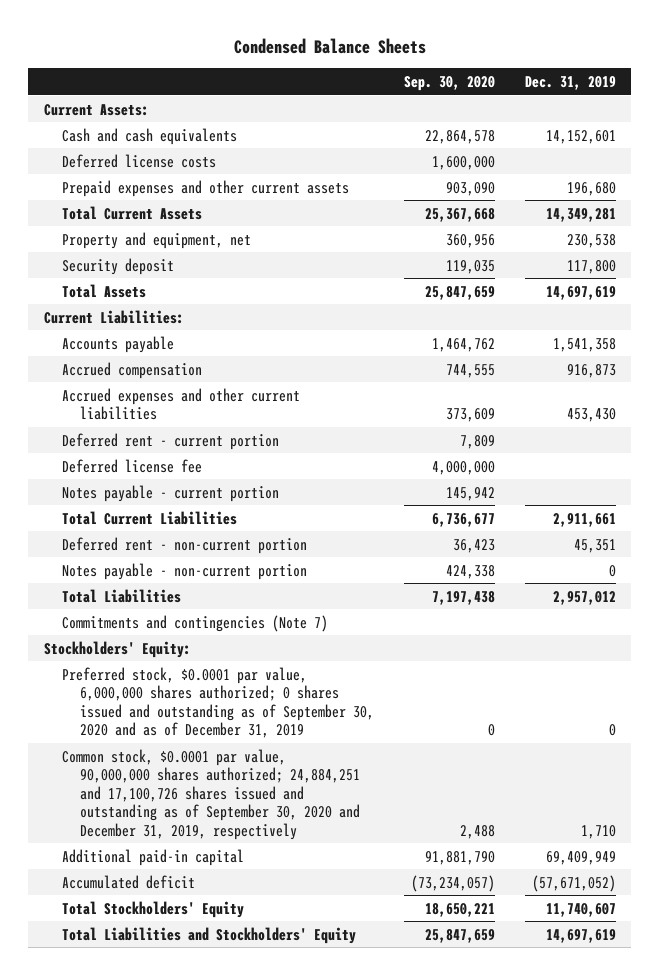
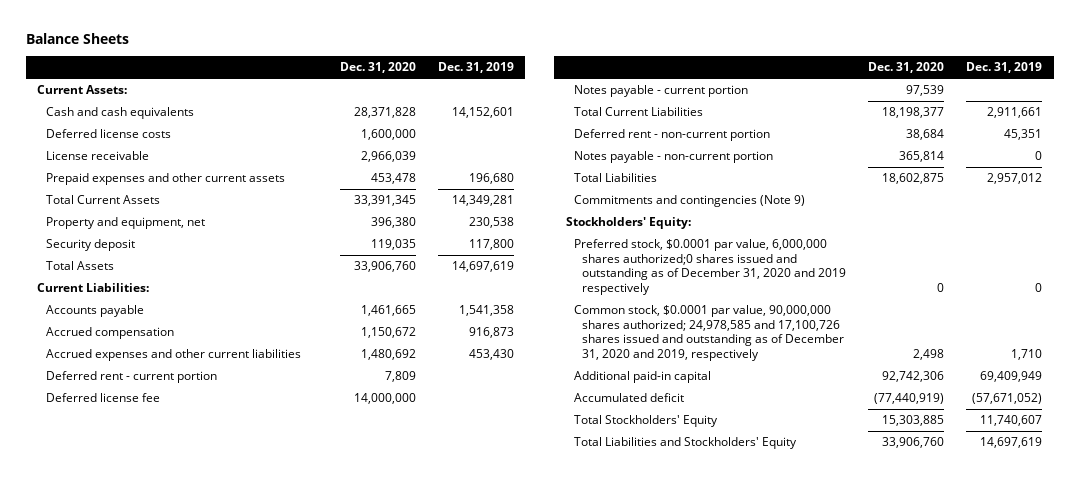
- Condensed Balance Sheets
+ Balance Sheets
- | Sep. 30, 2020 | Dec. 31, 2019
+ | Dec. 31, 2020 | Dec. 31, 2019
+ License receivable | 2,966,039 |
- Commitments and contingencies (Note 7)
+ Commitments and contingencies (Note 9)
- Preferred stock, $0.0001 par value, 6,000,000 shares authorized; 0 shares issued and outstanding as of September 30, 2020 and as of December 31, 2019 | 0 | 0
- Common stock, $0.0001 par value, 90,000,000 shares authorized; 24,884,251 and 17,100,726 shares issued and outstanding as of September 30, 2020 and December 31, 2019, respectively | 2,488 | 1,710
+ Preferred stock, $0.0001 par value, 6,000,000 shares authorized;0 shares issued and outstanding as of December 31, 2020 and 2019 respectively | 0 | 0
+ Common stock, $0.0001 par value, 90,000,000 shares authorized; 24,978,585 and 17,100,726 shares issued and outstanding as of December 31, 2020 and 2019, respectively | 2,498 | 1,710

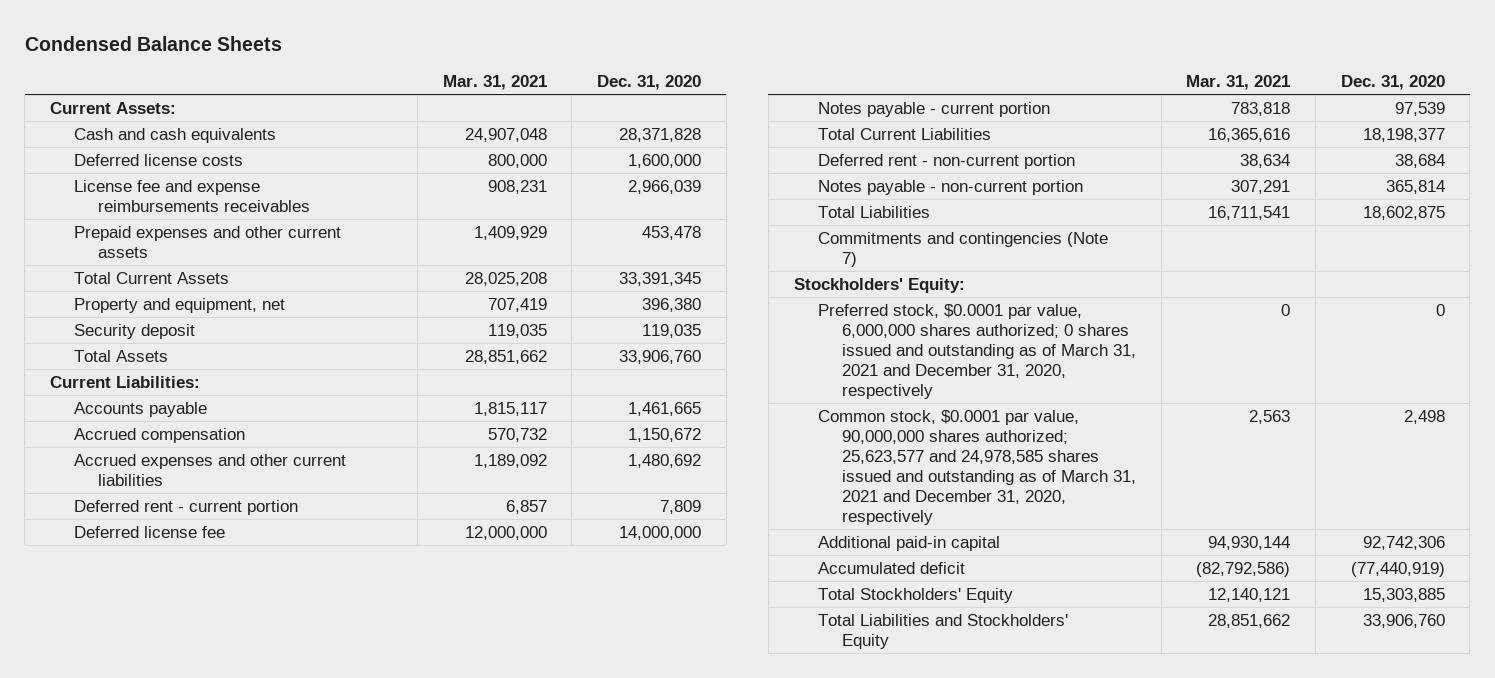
- Balance Sheets
+ Condensed Balance Sheets
- | Dec. 31, 2020 | Dec. 31, 2019
+ | Mar. 31, 2021 | Dec. 31, 2020
- License receivable | 2,966,039 |
+ License fee and expense reimbursements receivables | 908,231 | 2,966,039
- Commitments and contingencies (Note 9)
+ Commitments and contingencies (Note 7)
- Preferred stock, $0.0001 par value, 6,000,000 shares authorized;0 shares issued and outstanding as of December 31, 2020 and 2019 respectively | 0 | 0
- Common stock, $0.0001 par value, 90,000,000 shares authorized; 24,978,585 and 17,100,726 shares issued and outstanding as of December 31, 2020 and 2019, respectively | 2,498 | 1,710
+ Preferred stock, $0.0001 par value, 6,000,000 shares authorized; 0 shares issued and outstanding as of March 31, 2021 and December 31, 2020, respectively | 0 | 0
+ Common stock, $0.0001 par value, 90,000,000 shares authorized; 25,623,577 and 24,978,585 shares issued and outstanding as of March 31, 2021 and December 31, 2020, respectively | 2,563 | 2,498

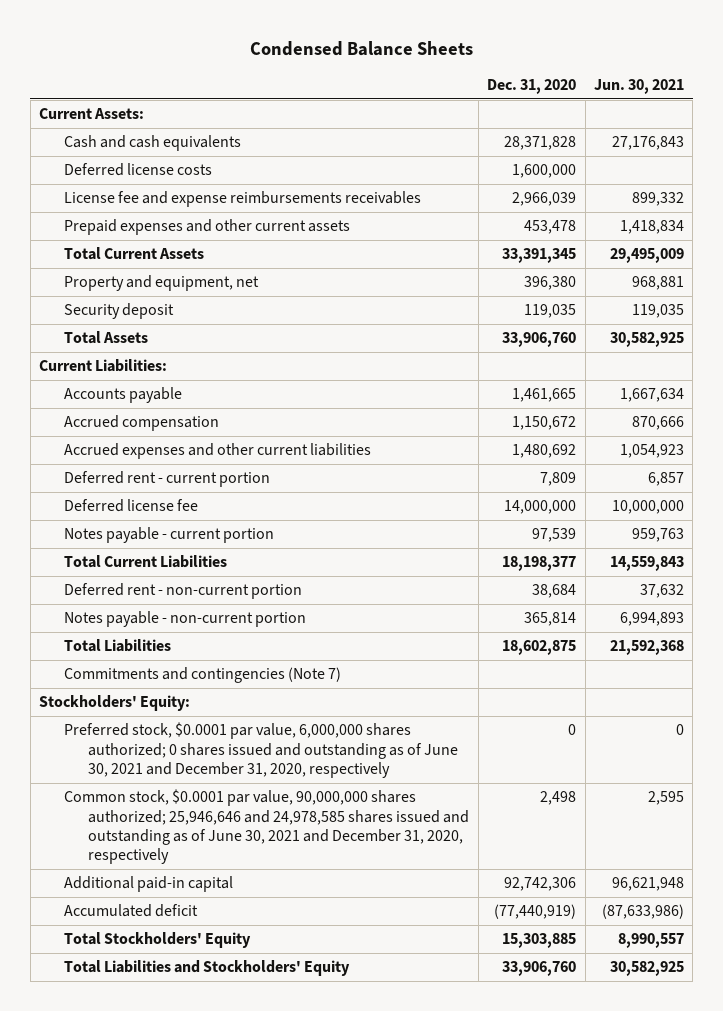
- | Mar. 31, 2021 | Dec. 31, 2020
+ | Dec. 31, 2020 | Jun. 30, 2021
- Preferred stock, $0.0001 par value, 6,000,000 shares authorized; 0 shares issued and outstanding as of March 31, 2021 and December 31, 2020, respectively | 0 | 0
- Common stock, $0.0001 par value, 90,000,000 shares authorized; 25,623,577 and 24,978,585 shares issued and outstanding as of March 31, 2021 and December 31, 2020, respectively | 2,563 | 2,498
+ Preferred stock, $0.0001 par value, 6,000,000 shares authorized; 0 shares issued and outstanding as of June 30, 2021 and December 31, 2020, respectively | 0 | 0
+ Common stock, $0.0001 par value, 90,000,000 shares authorized; 25,946,646 and 24,978,585 shares issued and outstanding as of June 30, 2021 and December 31, 2020, respectively | 2,498 | 2,595

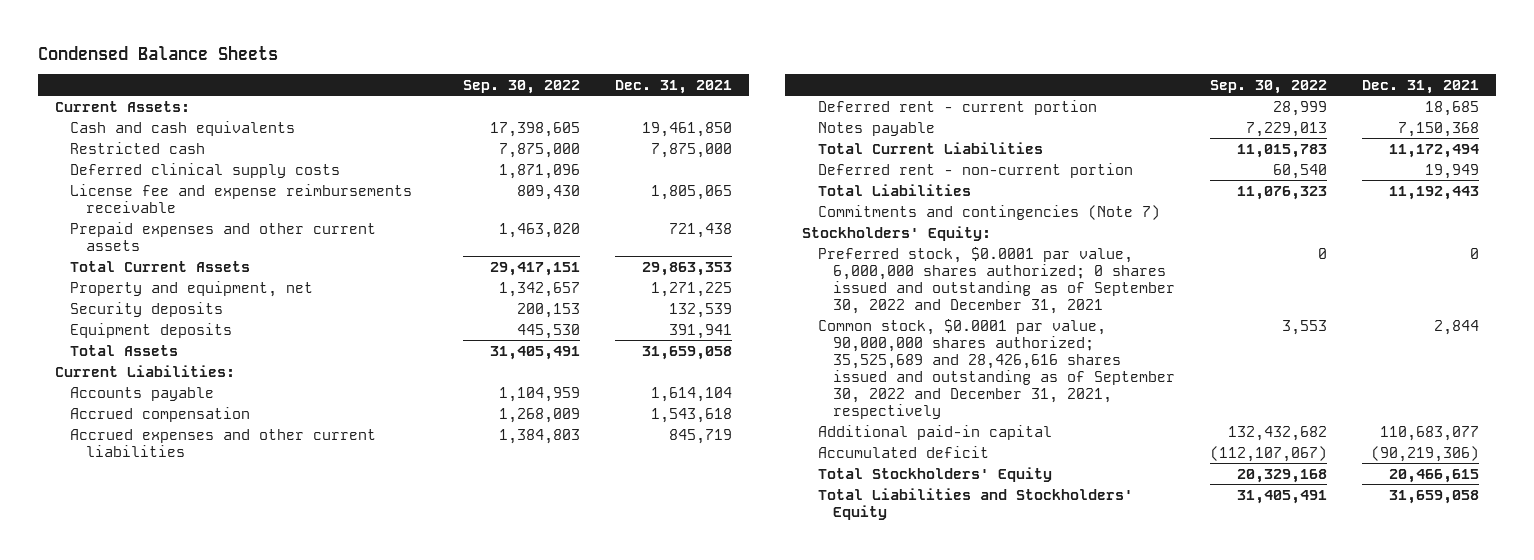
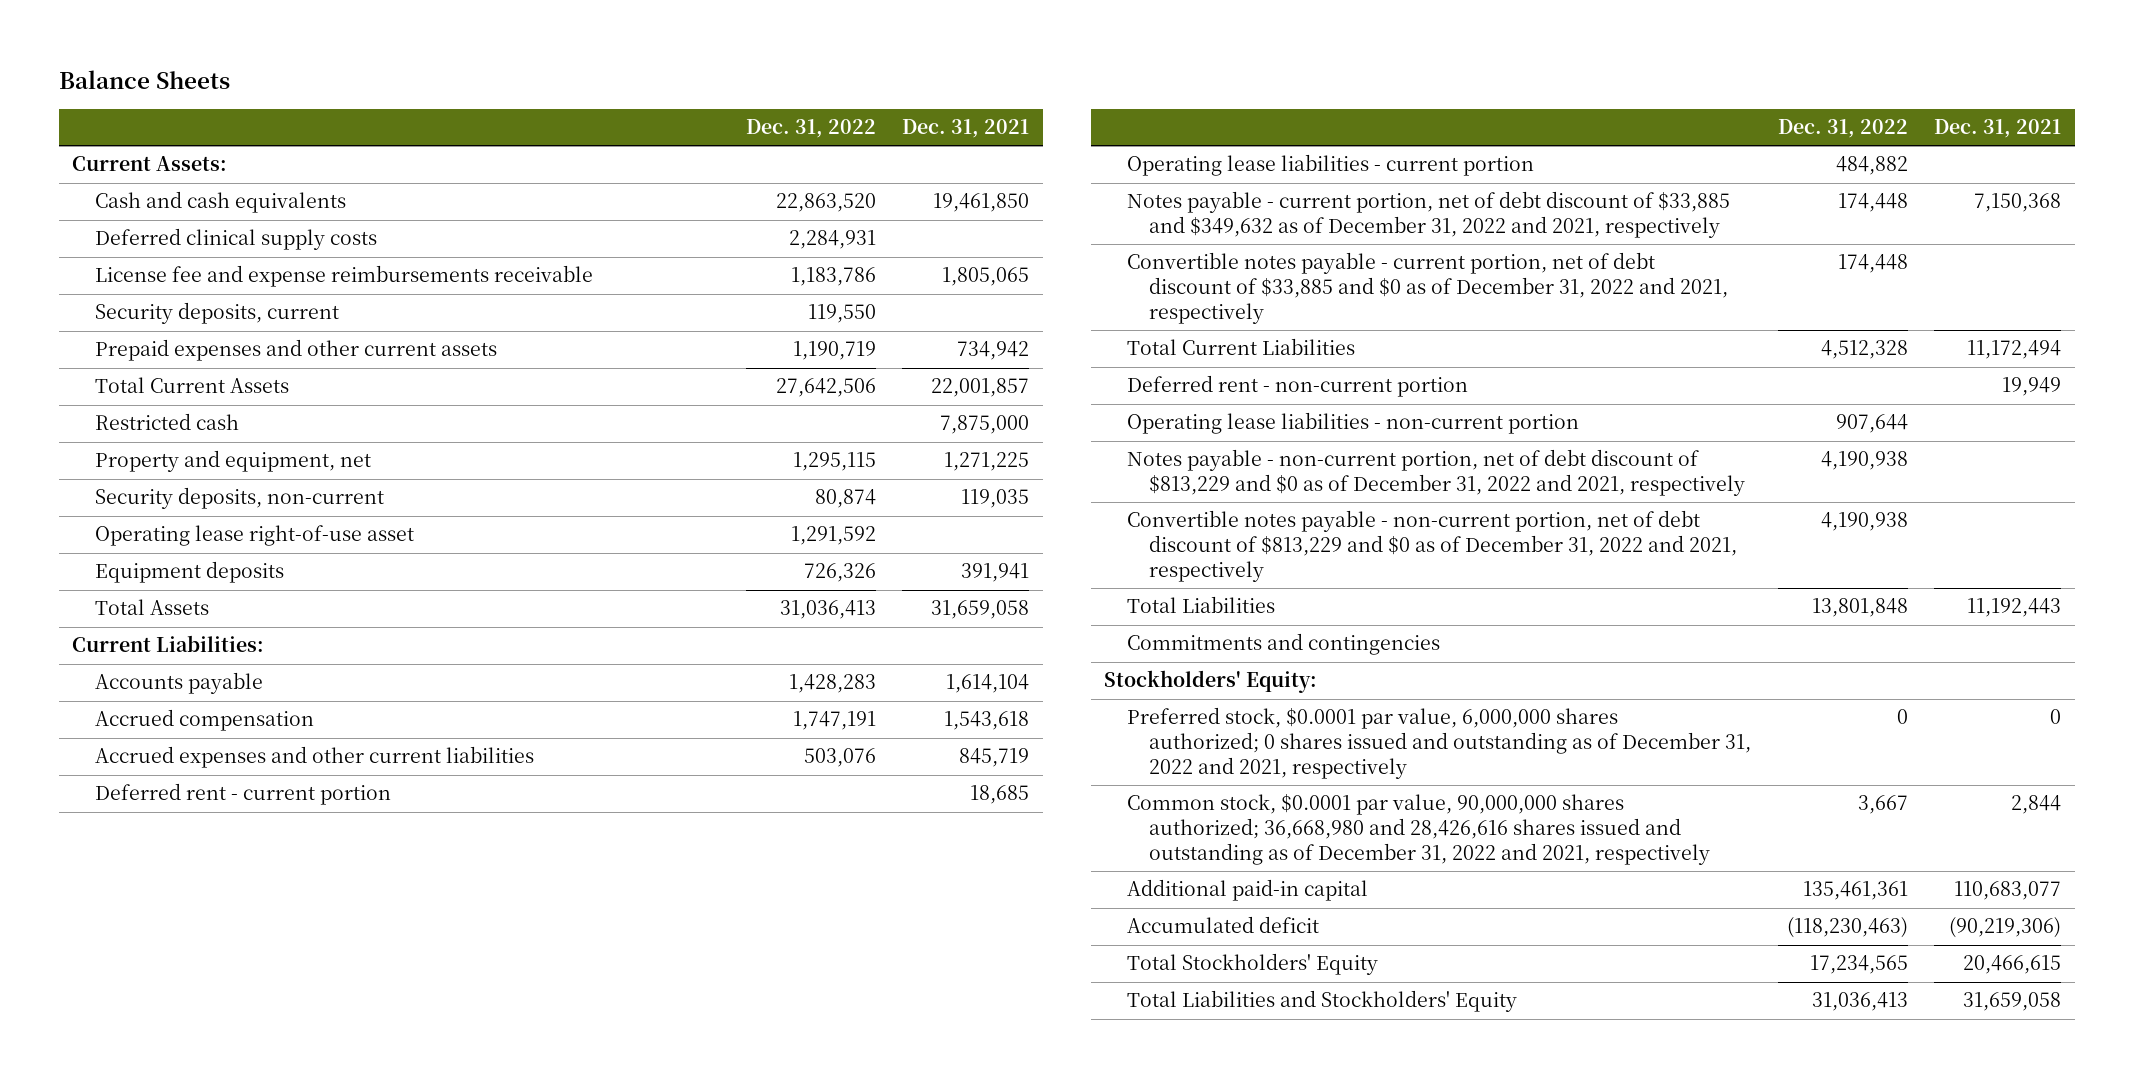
- Condensed Balance Sheets
+ Balance Sheets
- | Sep. 30, 2022 | Dec. 31, 2021
+ | Dec. 31, 2022 | Dec. 31, 2021
- Prepaid expenses and other current assets | 1,463,020 | 721,438
- Total Current Assets | 29,417,151 | 29,863,353
+ Security deposits, current | 119,550 |
+ Prepaid expenses and other current assets | 1,190,719 | 734,942
+ Total Current Assets | 27,642,506 | 22,001,857
moved down: Restricted cash | | 7,875,000
- Security deposits | 200,153 | 132,539
+ Security deposits, non-current | 80,874 | 119,035
+ Operating lease right-of-use asset | 1,291,592 |
- Notes payable | 7,229,013 | 7,150,368
+ Operating lease liabilities - current portion | 484,882 |
+ Notes payable - current portion, net of debt discount of $33,885 and $349,632 as of December 31, 2022 and 2021, respectively | 174,448 | 7,150,368
+ Convertible notes payable - current portion, net of debt discount of $33,885 and $0 as of December 31, 2022 and 2021, respectively | 174,448 |
+ Operating lease liabilities - non-current portion | 907,644 |
+ Notes payable - non-current portion, net of debt discount of $813,229 and $0 as of December 31, 2022 and 2021, respectively | 4,190,938 |
+ Convertible notes payable - non-current portion, net of debt discount of $813,229 and $0 as of December 31, 2022 and 2021, respectively | 4,190,938 |
- Commitments and contingencies (Note 7)
+ Commitments and contingencies
- Preferred stock, $0.0001 par value, 6,000,000 shares authorized; 0 shares issued and outstanding as of September 30, 2022 and December 31, 2021 | 0 | 0
- Common stock, $0.0001 par value, 90,000,000 shares authorized; 35,525,689 and 28,426,616 shares issued and outstanding as of September 30, 2022 and December 31, 2021, respectively | 3,553 | 2,844
+ Preferred stock, $0.0001 par value, 6,000,000 shares authorized; 0 shares issued and outstanding as of December 31, 2022 and 2021, respectively | 0 | 0
+ Common stock, $0.0001 par value, 90,000,000 shares authorized; 36,668,980 and 28,426,616 shares issued and outstanding as of December 31, 2022 and 2021, respectively | 3,667 | 2,844

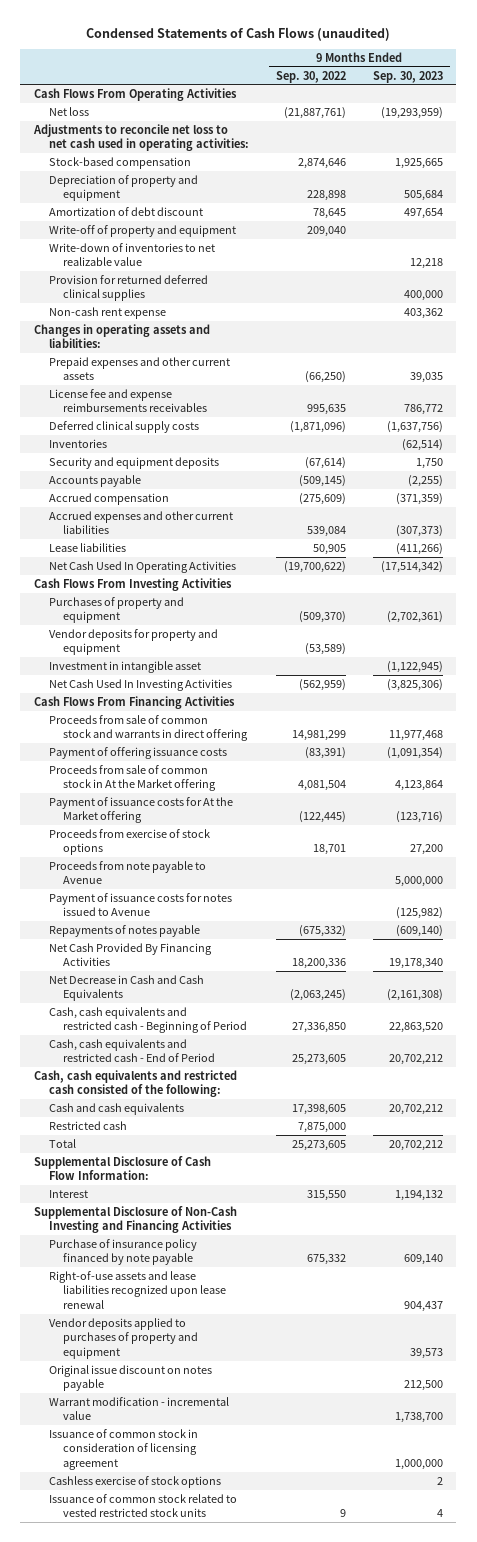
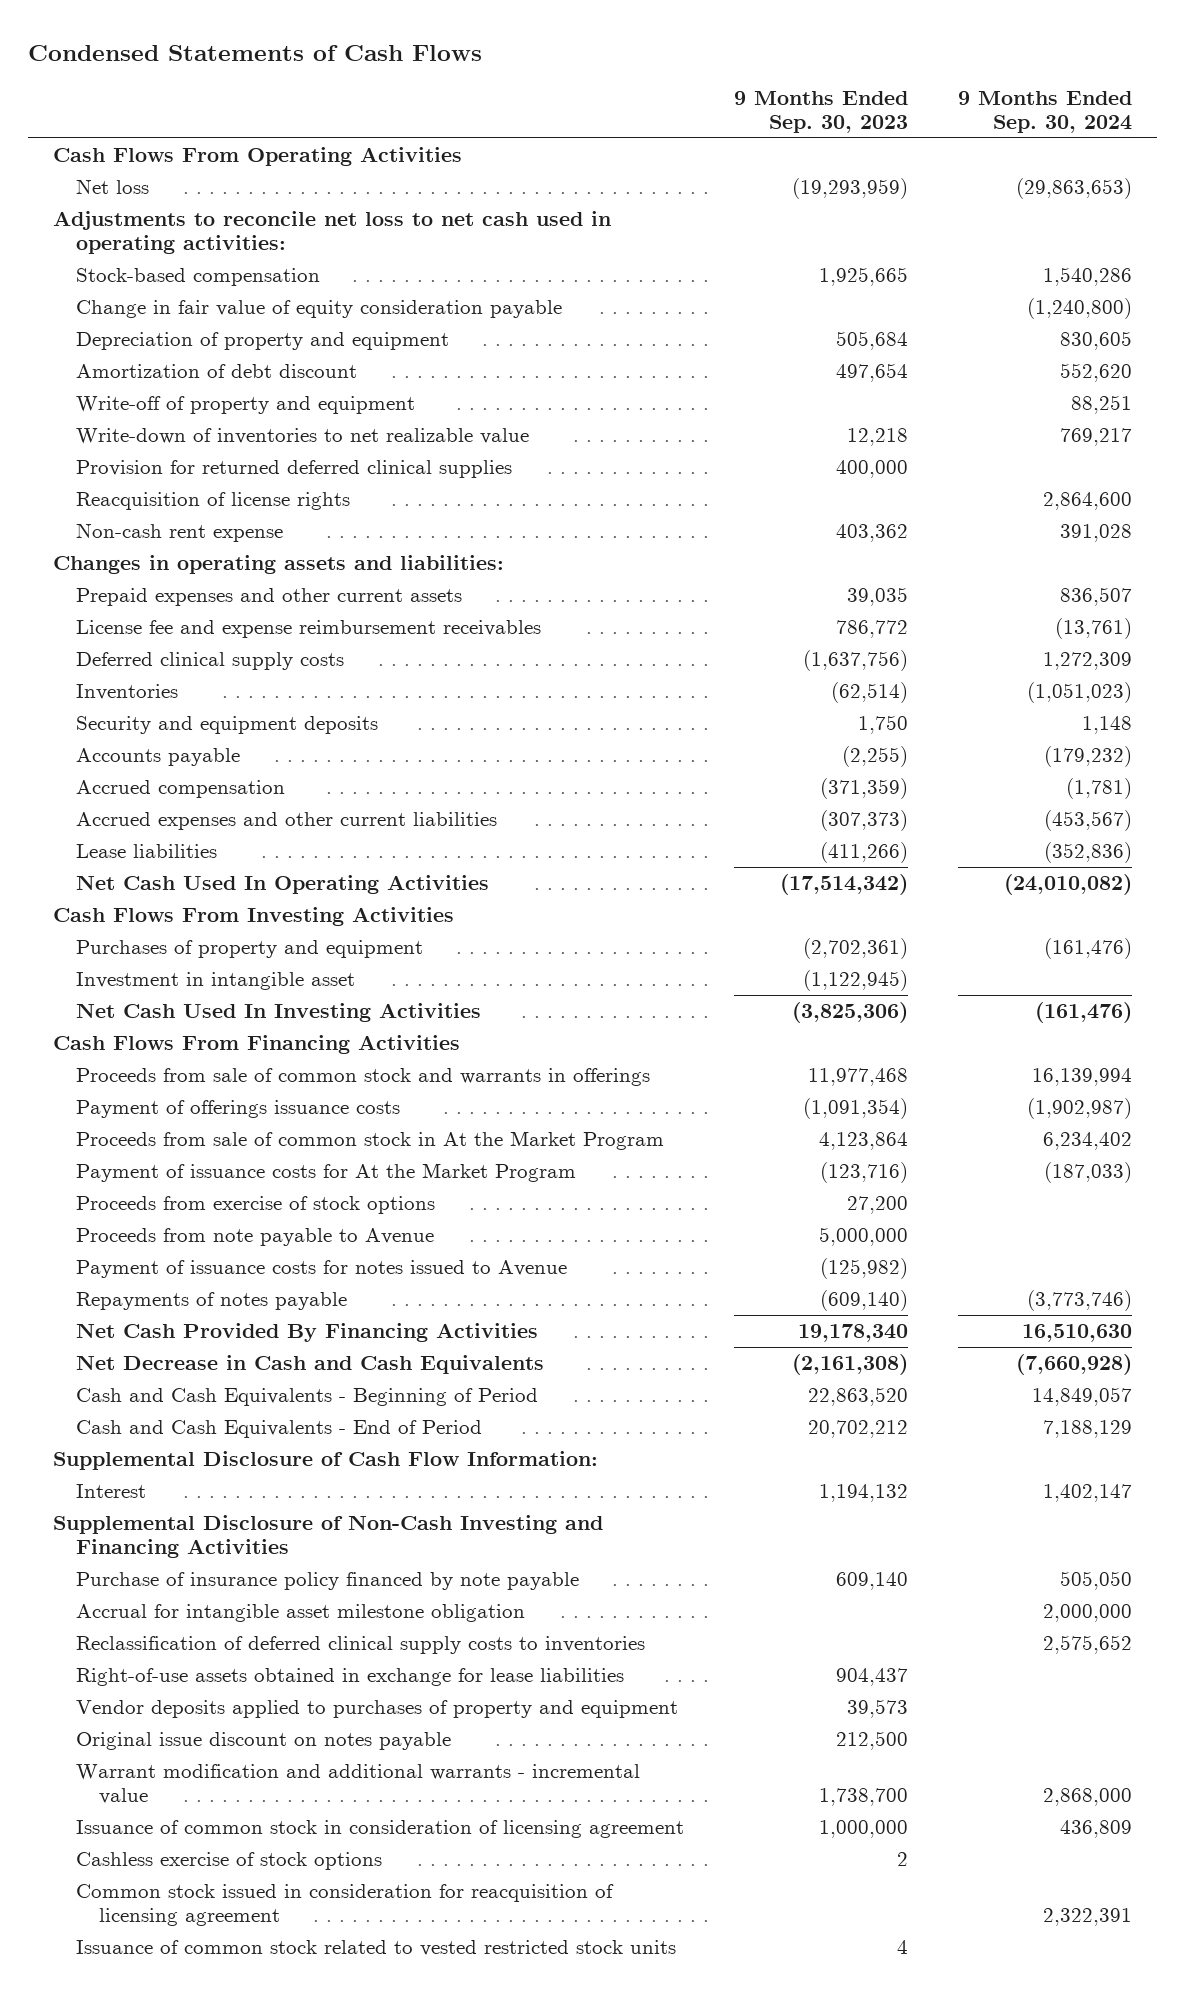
- Condensed Statements of Cash Flows (unaudited)
+ Condensed Statements of Cash Flows
- | 9 Months Ended Sep. 30, 2022 | 9 Months Ended Sep. 30, 2023
+ | 9 Months Ended Sep. 30, 2023 | 9 Months Ended Sep. 30, 2024
+ Change in fair value of equity consideration payable | | (1,240,800)
+ Reacquisition of license rights | | 2,864,600
- License fee and expense reimbursements receivables | 995,635 | 786,772
+ License fee and expense reimbursement receivables | 786,772 | (13,761)
- Vendor deposits for property and equipment | (53,589) |
- Proceeds from sale of common stock and warrants in direct offering | 14,981,299 | 11,977,468
- Payment of offering issuance costs | (83,391) | (1,091,354)
- Proceeds from sale of common stock in At the Market offering | 4,081,504 | 4,123,864
- Payment of issuance costs for At the Market offering | (122,445) | (123,716)
+ Proceeds from sale of common stock and warrants in offerings | 11,977,468 | 16,139,994
+ Payment of offerings issuance costs | (1,091,354) | (1,902,987)
+ Proceeds from sale of common stock in At the Market Program | 4,123,864 | 6,234,402
+ Payment of issuance costs for At the Market Program | (123,716) | (187,033)
- Cash, cash equivalents and restricted cash - Beginning of Period | 27,336,850 | 22,863,520
- Cash, cash equivalents and restricted cash - End of Period | 25,273,605 | 20,702,212
- Cash, cash equivalents and restricted cash consisted of the following:
- Cash and cash equivalents | 17,398,605 | 20,702,212
- Restricted cash | 7,875,000 |
- Total | 25,273,605 | 20,702,212
+ Cash and Cash Equivalents - Beginning of Period | 22,863,520 | 14,849,057
+ Cash and Cash Equivalents - End of Period | 20,702,212 | 7,188,129
- Right-of-use assets and lease liabilities recognized upon lease renewal | | 904,437
+ Accrual for intangible asset milestone obligation | | 2,000,000
+ Reclassification of deferred clinical supply costs to inventories | | 2,575,652
+ Right-of-use assets obtained in exchange for lease liabilities | 904,437 |
- Warrant modification - incremental value | | 1,738,700
+ Warrant modification and additional warrants - incremental value | 1,738,700 | 2,868,000
+ Common stock issued in consideration for reacquisition of licensing agreement | | 2,322,391

